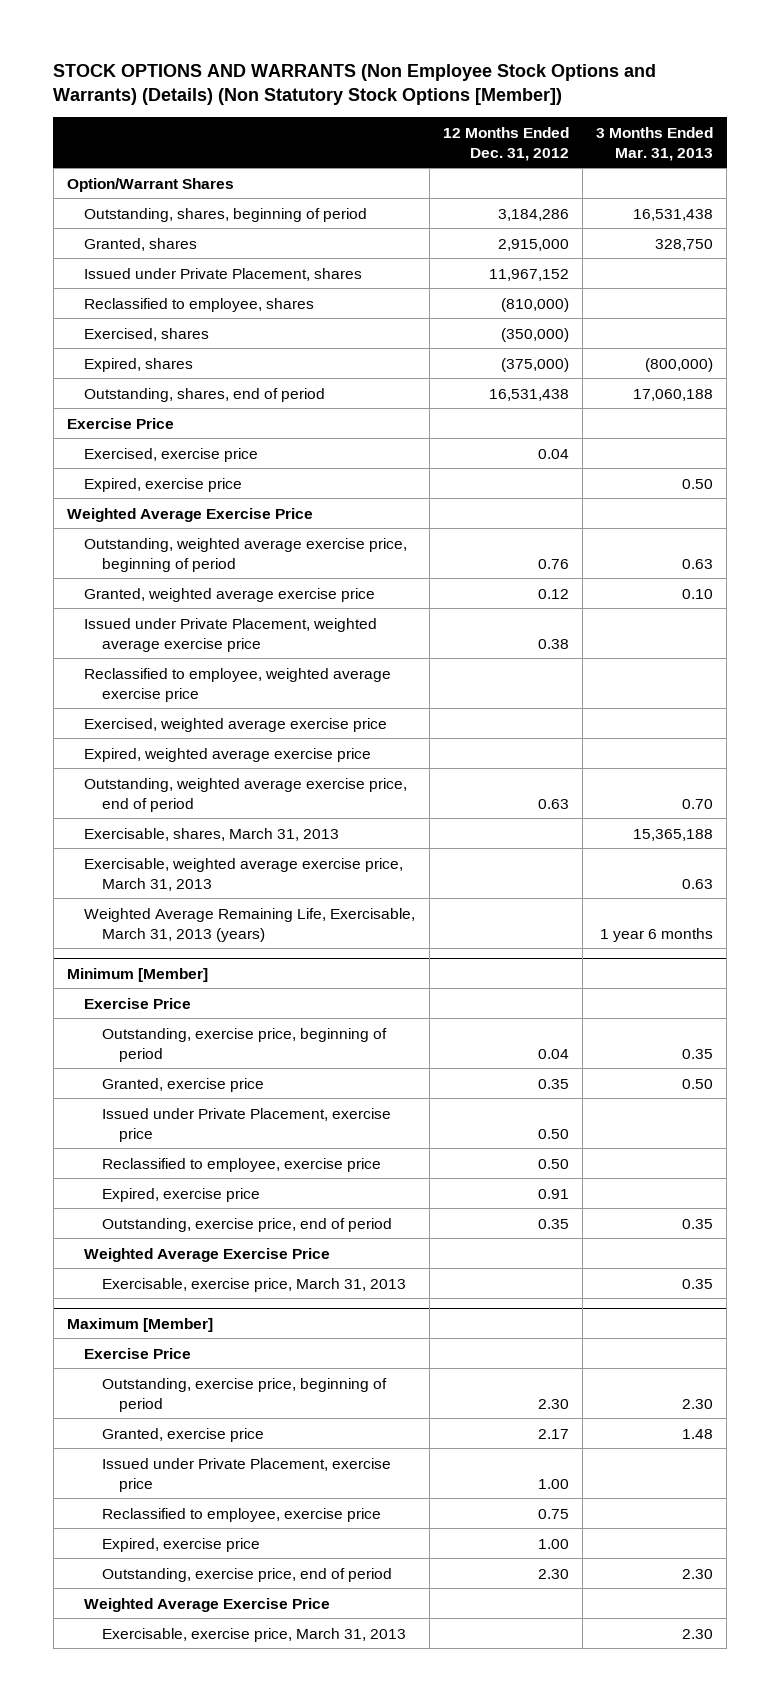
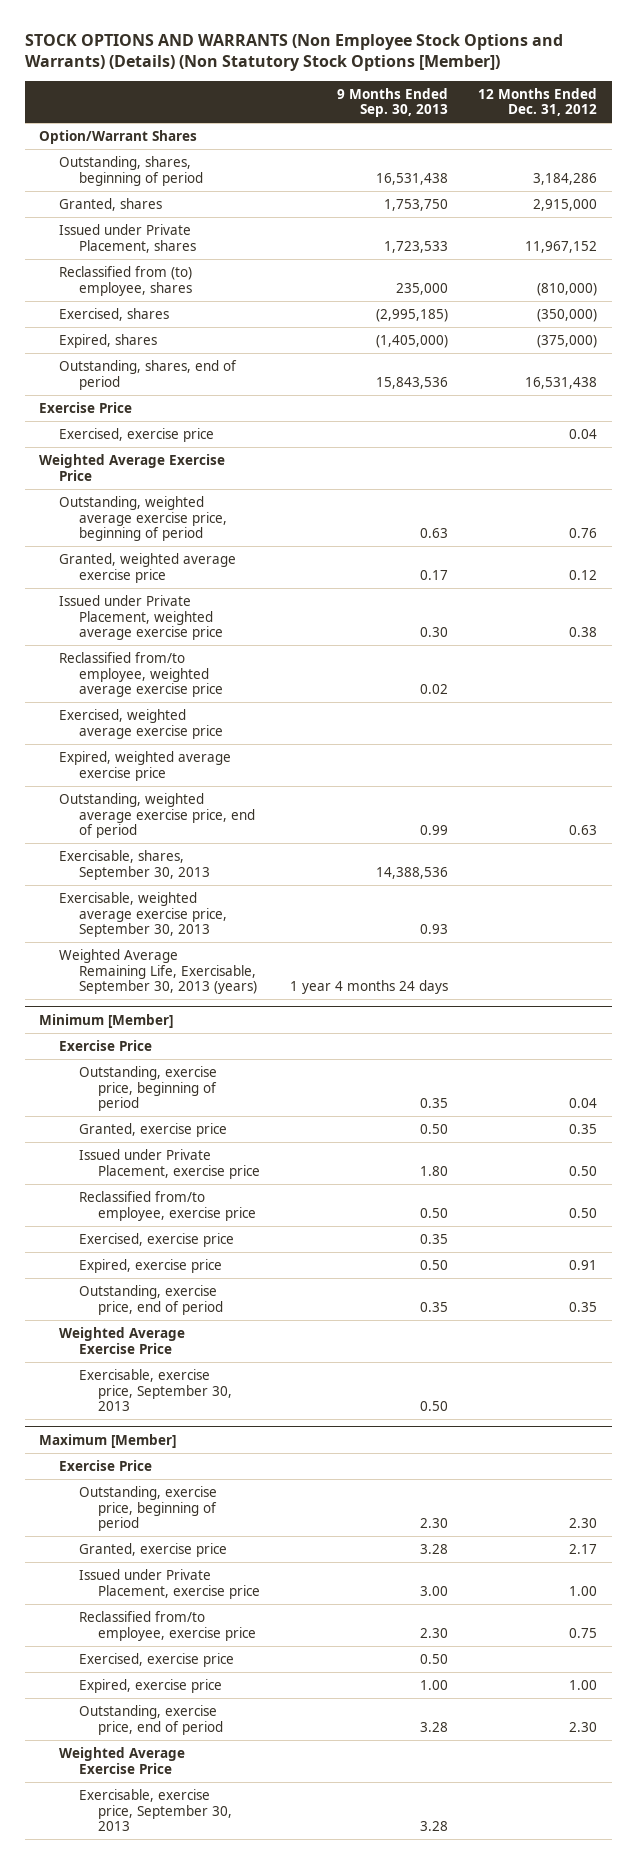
- | 12 Months Ended Dec. 31, 2012 | 3 Months Ended Mar. 31, 2013
+ | 9 Months Ended Sep. 30, 2013 | 12 Months Ended Dec. 31, 2012
- Reclassified to employee, shares | (810,000) |
+ Reclassified from (to) employee, shares | 235,000 | (810,000)
- Expired, exercise price | | 0.50
- Reclassified to employee, weighted average exercise price
+ Reclassified from/to employee, weighted average exercise price | 0.02 |
- Exercisable, shares, March 31, 2013 | | 15,365,188
- Exercisable, weighted average exercise price, March 31, 2013 | | 0.63
- Weighted Average Remaining Life, Exercisable, March 31, 2013 (years) | | 1 year 6 months
+ Exercisable, shares, September 30, 2013 | 14,388,536 |
+ Exercisable, weighted average exercise price, September 30, 2013 | 0.93 |
+ Weighted Average Remaining Life, Exercisable, September 30, 2013 (years) | 1 year 4 months 24 days |
@ Minimum [Member]
- Reclassified to employee, exercise price | 0.50 |
+ Reclassified from/to employee, exercise price | 0.50 | 0.50
+ Exercised, exercise price | 0.35 |
- Exercisable, exercise price, March 31, 2013 | | 0.35
+ Exercisable, exercise price, September 30, 2013 | 0.50 |
@ Maximum [Member]
- Reclassified to employee, exercise price | 0.75 |
+ Reclassified from/to employee, exercise price | 2.30 | 0.75
+ Exercised, exercise price | 0.50 |
- Exercisable, exercise price, March 31, 2013 | | 2.30
+ Exercisable, exercise price, September 30, 2013 | 3.28 |

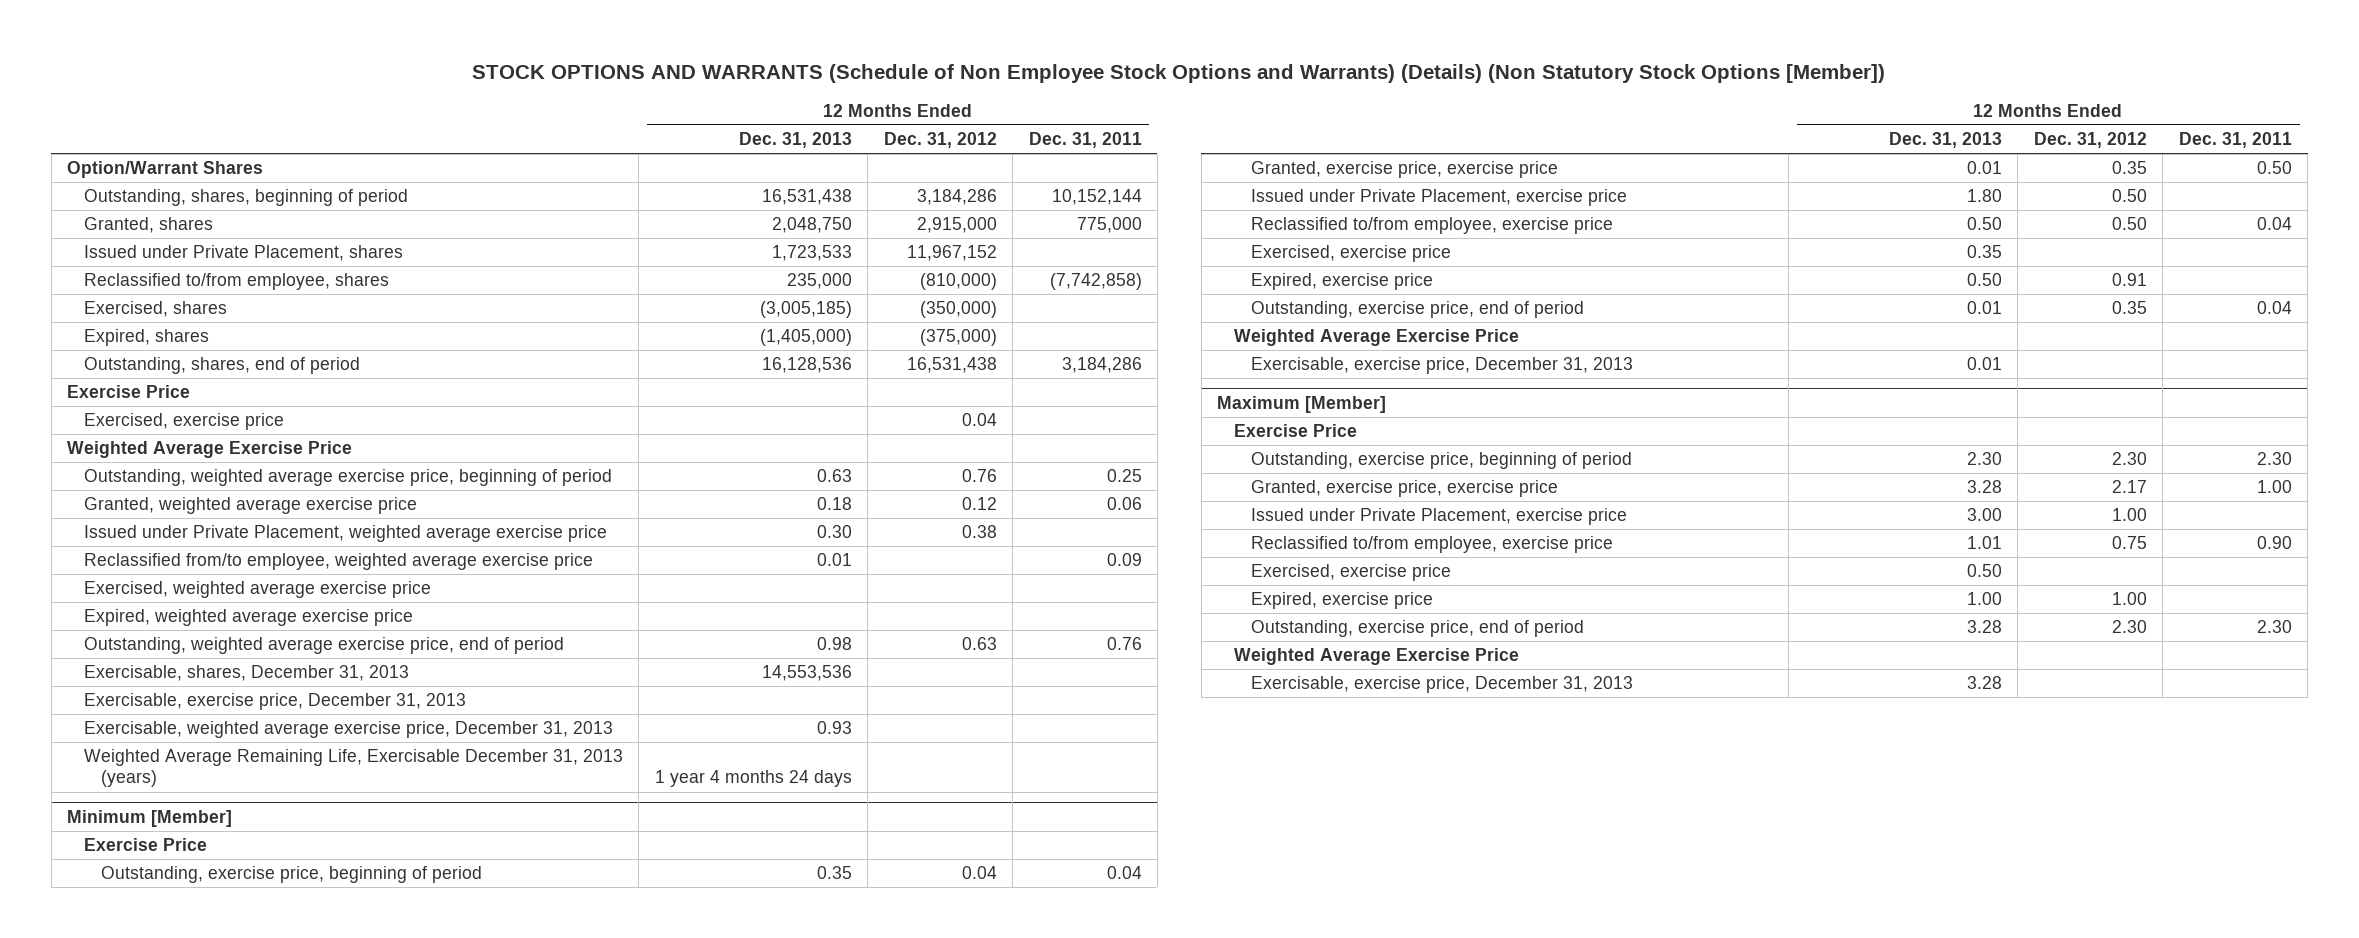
- STOCK OPTIONS AND WARRANTS (Non Employee Stock Options and Warrants) (Details) (Non Statutory Stock Options [Member])
+ STOCK OPTIONS AND WARRANTS (Schedule of Non Employee Stock Options and Warrants) (Details) (Non Statutory Stock Options [Member])
- | 9 Months Ended Sep. 30, 2013 | 12 Months Ended Dec. 31, 2012
+ | 12 Months Ended Dec. 31, 2013 | 12 Months Ended Dec. 31, 2012 | 12 Months Ended Dec. 31, 2011
- Reclassified from (to) employee, shares | 235,000 | (810,000)
+ Reclassified to/from employee, shares | 235,000 | (810,000) | (7,742,858)
- Exercisable, shares, September 30, 2013 | 14,388,536 |
- Exercisable, weighted average exercise price, September 30, 2013 | 0.93 |
- Weighted Average Remaining Life, Exercisable, September 30, 2013 (years) | 1 year 4 months 24 days |
+ Exercisable, shares, December 31, 2013 | 14,553,536 | |
+ Exercisable, exercise price, December 31, 2013
+ Exercisable, weighted average exercise price, December 31, 2013 | 0.93 | |
+ Weighted Average Remaining Life, Exercisable December 31, 2013 (years) | 1 year 4 months 24 days | |
@ Minimum [Member]
- Granted, exercise price | 0.50 | 0.35
+ Granted, exercise price, exercise price | 0.01 | 0.35 | 0.50
- Reclassified from/to employee, exercise price | 0.50 | 0.50
+ Reclassified to/from employee, exercise price | 0.50 | 0.50 | 0.04
- Exercisable, exercise price, September 30, 2013 | 0.50 |
+ Exercisable, exercise price, December 31, 2013 | 0.01 | |
@ Maximum [Member]
- Granted, exercise price | 3.28 | 2.17
+ Granted, exercise price, exercise price | 3.28 | 2.17 | 1.00
- Reclassified from/to employee, exercise price | 2.30 | 0.75
+ Reclassified to/from employee, exercise price | 1.01 | 0.75 | 0.90
- Exercisable, exercise price, September 30, 2013 | 3.28 |
+ Exercisable, exercise price, December 31, 2013 | 3.28 | |

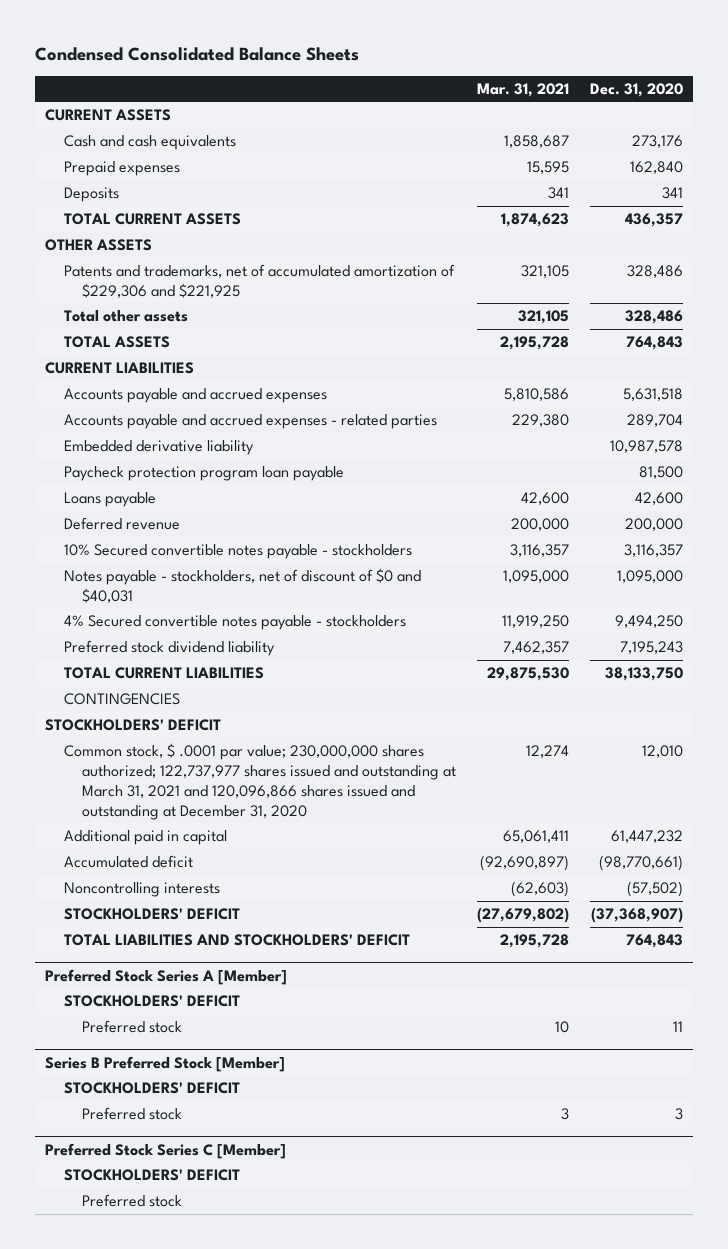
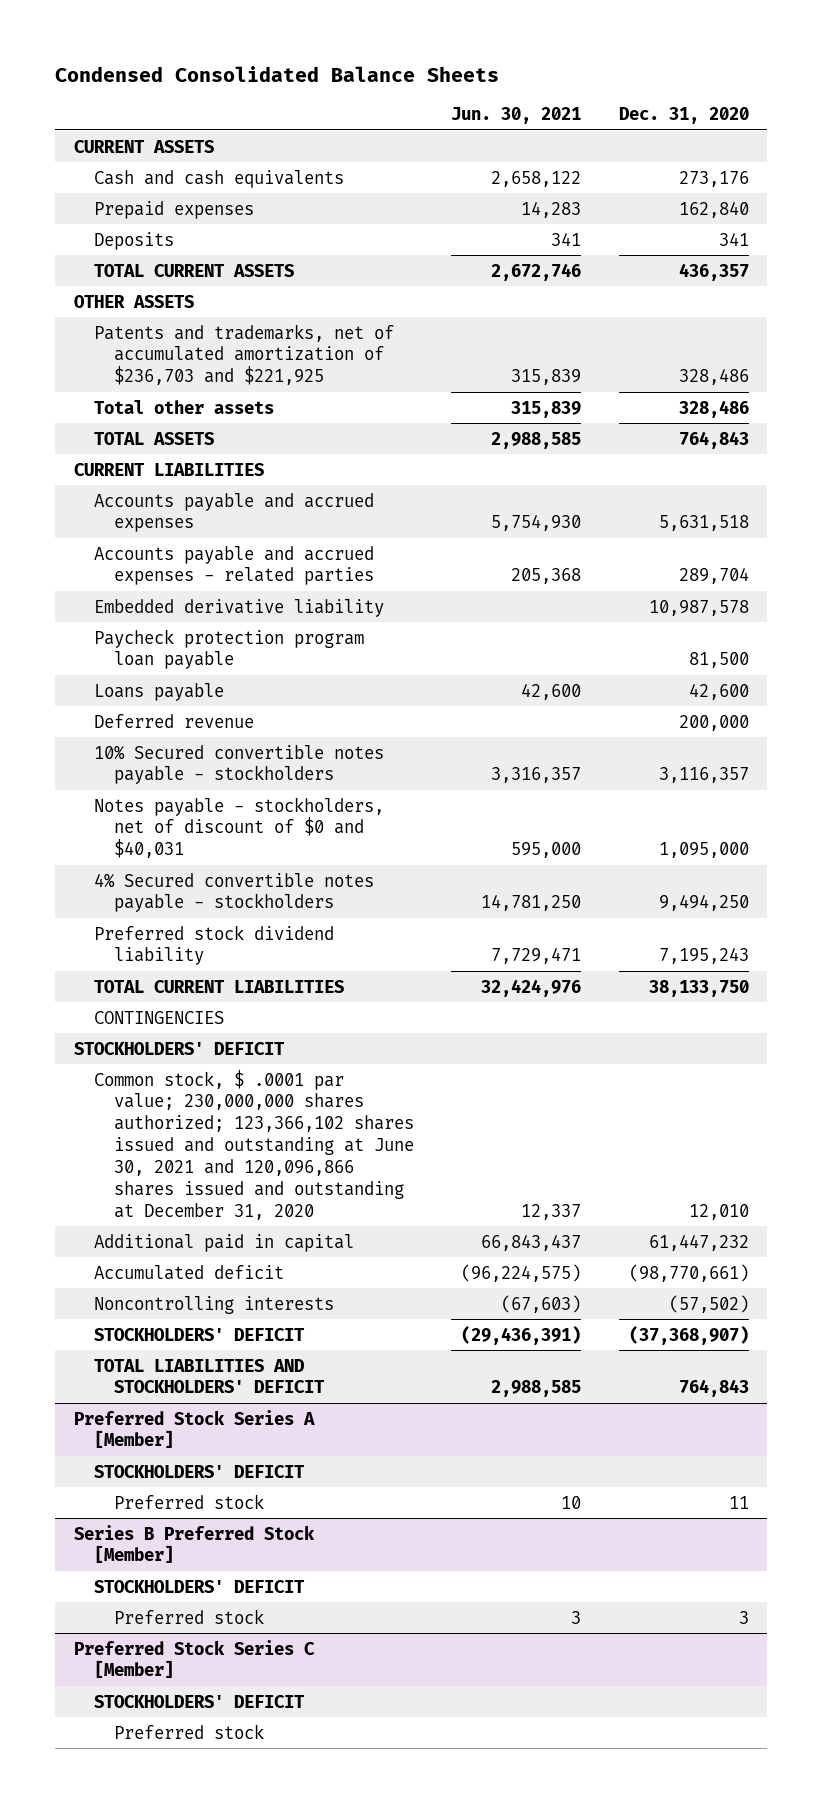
- | Mar. 31, 2021 | Dec. 31, 2020
+ | Jun. 30, 2021 | Dec. 31, 2020
- Patents and trademarks, net of accumulated amortization of $229,306 and $221,925 | 321,105 | 328,486
+ Patents and trademarks, net of accumulated amortization of $236,703 and $221,925 | 315,839 | 328,486
- Common stock, $ .0001 par value; 230,000,000 shares authorized; 122,737,977 shares issued and outstanding at March 31, 2021 and 120,096,866 shares issued and outstanding at December 31, 2020 | 12,274 | 12,010
+ Common stock, $ .0001 par value; 230,000,000 shares authorized; 123,366,102 shares issued and outstanding at June 30, 2021 and 120,096,866 shares issued and outstanding at December 31, 2020 | 12,337 | 12,010

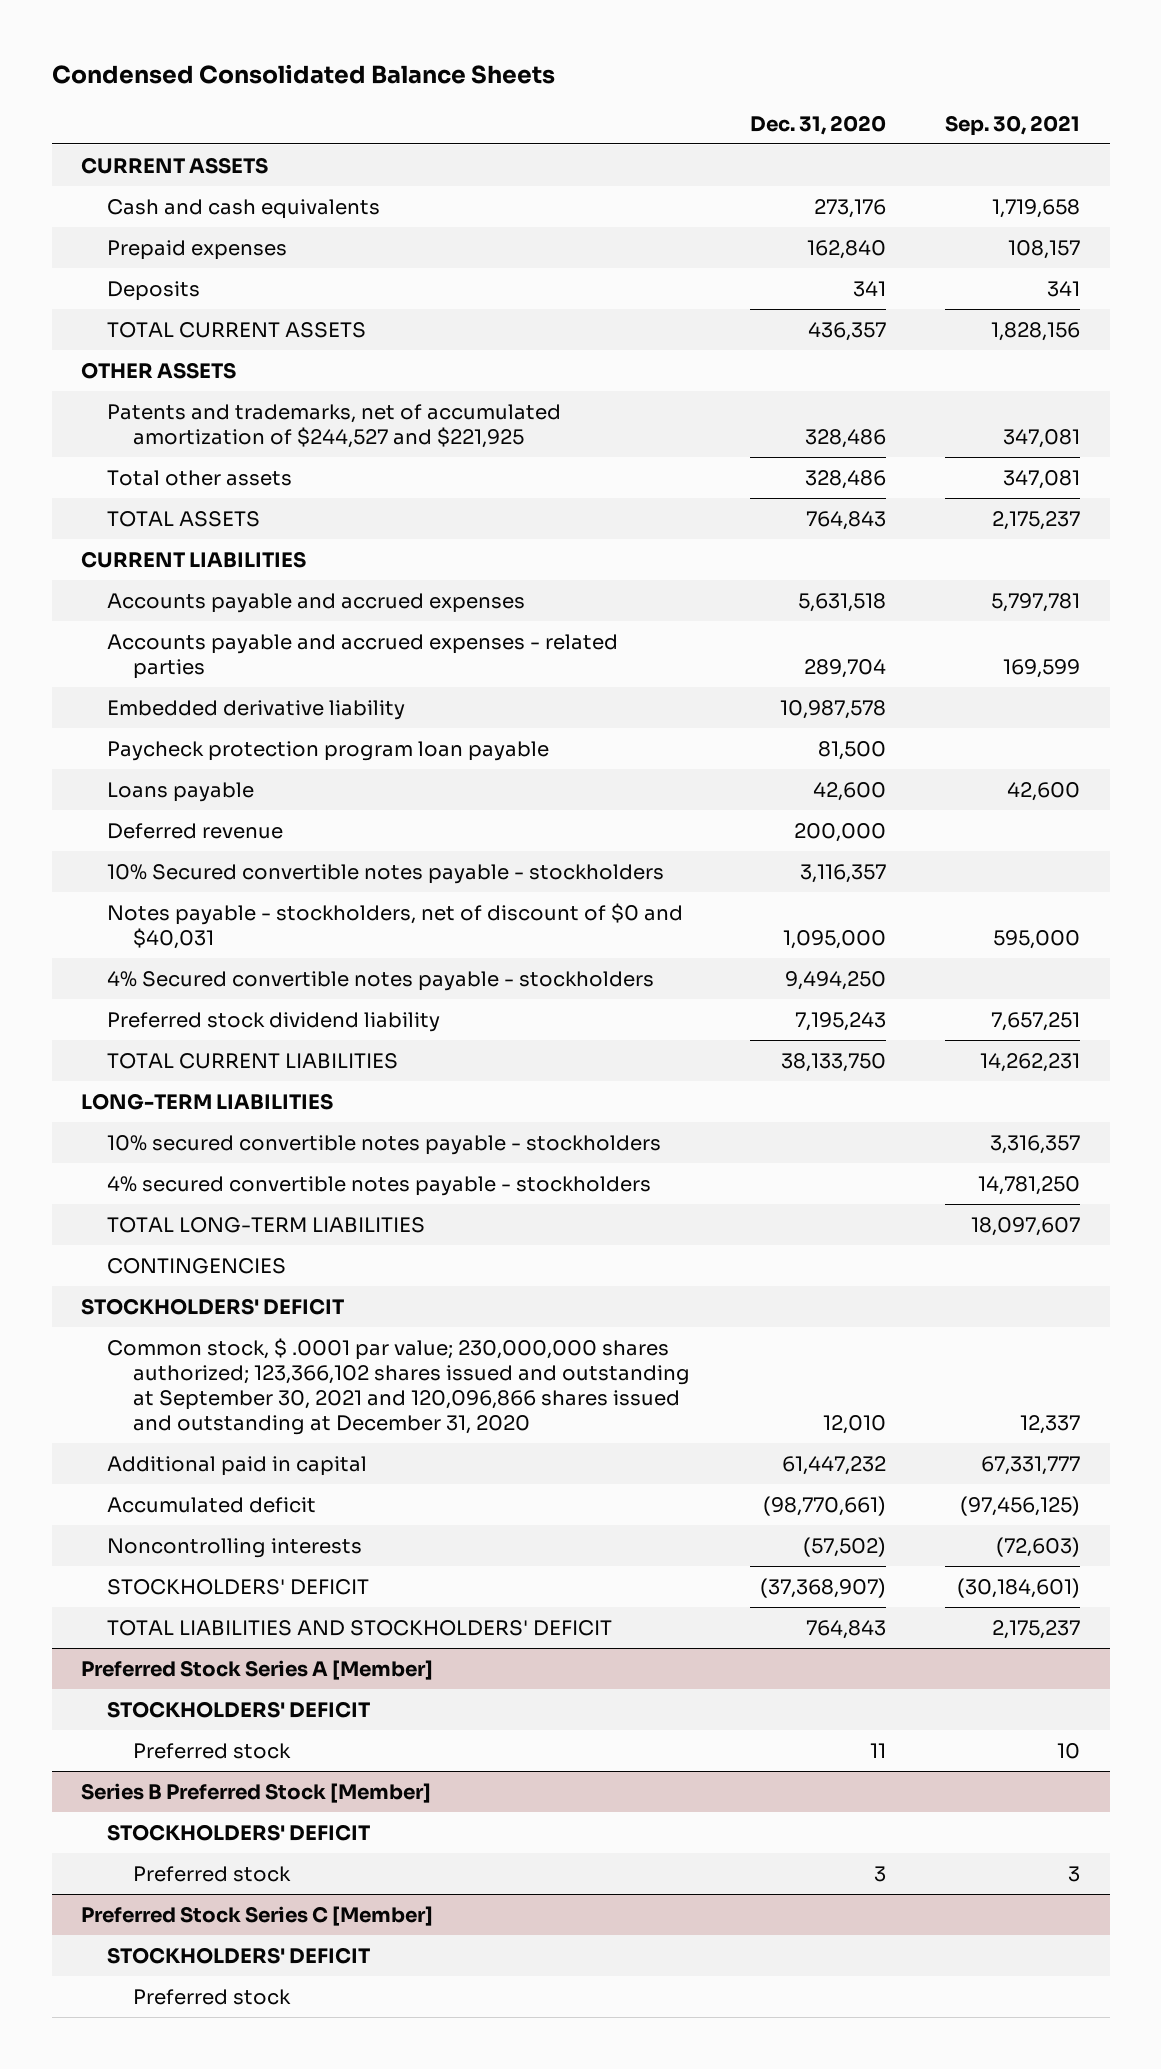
- | Jun. 30, 2021 | Dec. 31, 2020
+ | Dec. 31, 2020 | Sep. 30, 2021
- Patents and trademarks, net of accumulated amortization of $236,703 and $221,925 | 315,839 | 328,486
+ Patents and trademarks, net of accumulated amortization of $244,527 and $221,925 | 328,486 | 347,081
+ LONG-TERM LIABILITIES
+ 10% secured convertible notes payable - stockholders | | 3,316,357
+ 4% secured convertible notes payable - stockholders | | 14,781,250
+ TOTAL LONG-TERM LIABILITIES | | 18,097,607
- Common stock, $ .0001 par value; 230,000,000 shares authorized; 123,366,102 shares issued and outstanding at June 30, 2021 and 120,096,866 shares issued and outstanding at December 31, 2020 | 12,337 | 12,010
+ Common stock, $ .0001 par value; 230,000,000 shares authorized; 123,366,102 shares issued and outstanding at September 30, 2021 and 120,096,866 shares issued and outstanding at December 31, 2020 | 12,010 | 12,337

